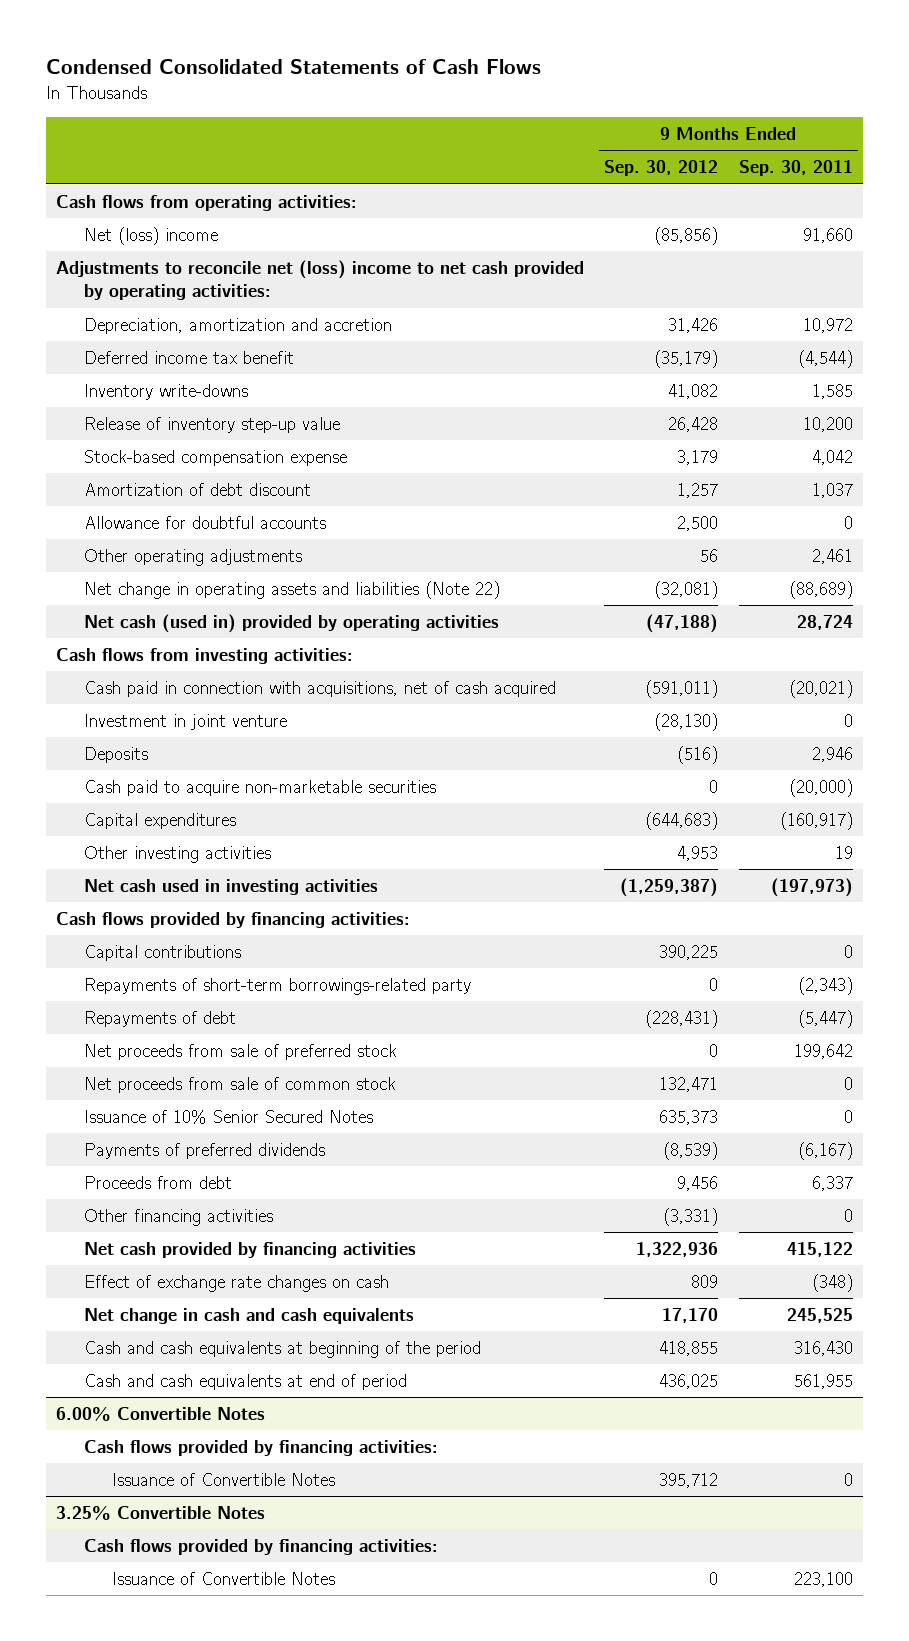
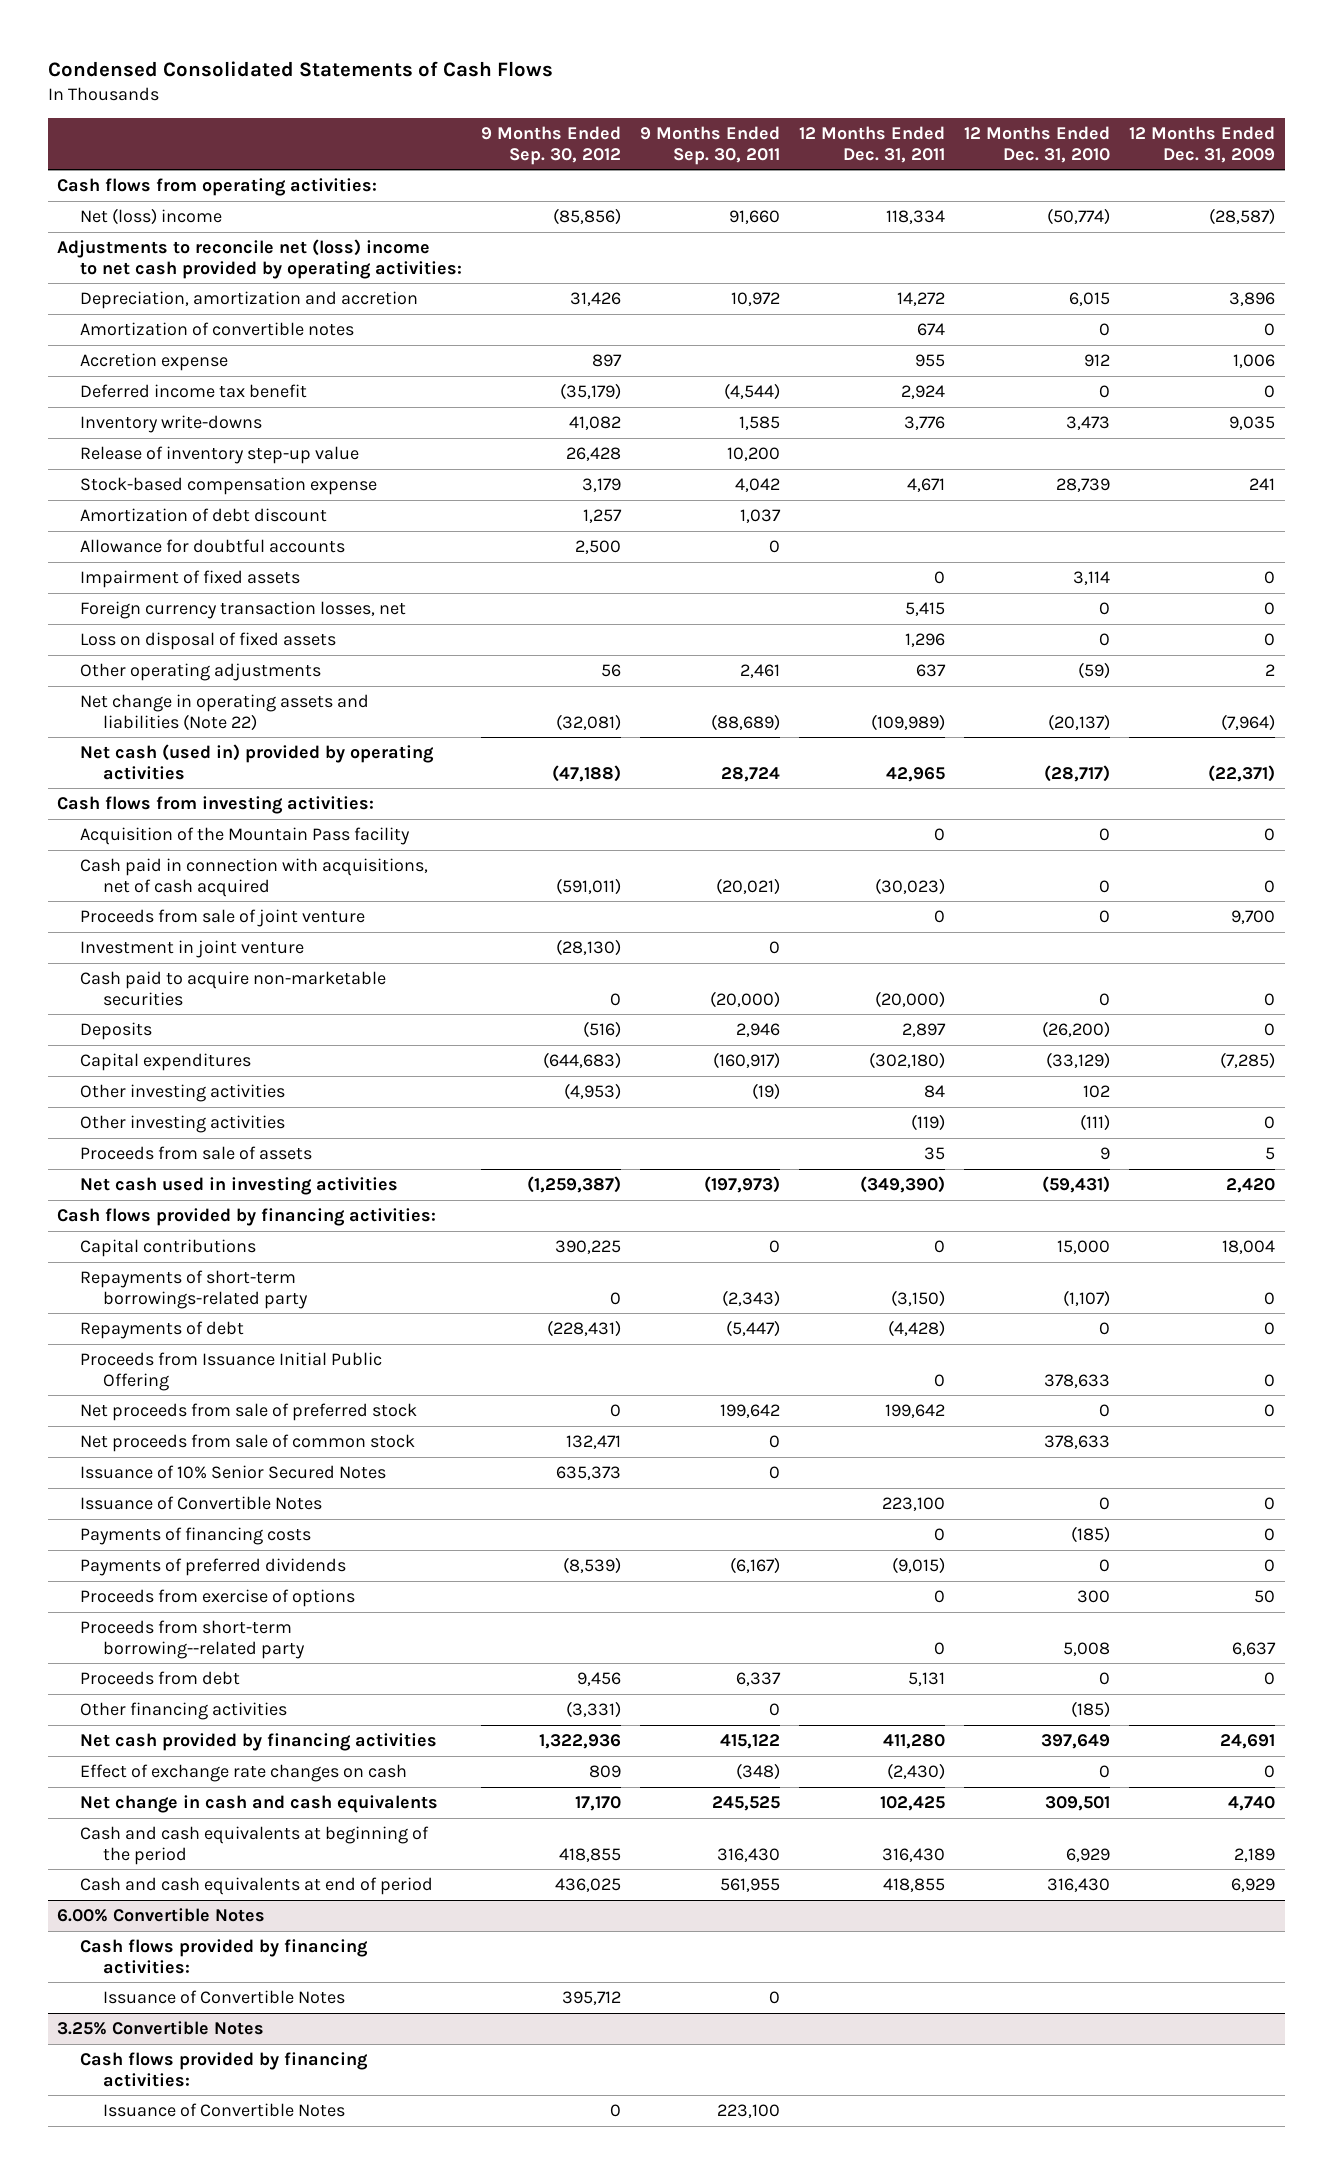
- | 9 Months Ended Sep. 30, 2012 | 9 Months Ended Sep. 30, 2011
+ | 9 Months Ended Sep. 30, 2012 | 9 Months Ended Sep. 30, 2011 | 12 Months Ended Dec. 31, 2011 | 12 Months Ended Dec. 31, 2010 | 12 Months Ended Dec. 31, 2009
+ Amortization of convertible notes | | | 674 | 0 | 0
+ Accretion expense | 897 | | 955 | 912 | 1,006
+ Impairment of fixed assets | | | 0 | 3,114 | 0
+ Foreign currency transaction losses, net | | | 5,415 | 0 | 0
+ Loss on disposal of fixed assets | | | 1,296 | 0 | 0
+ Acquisition of the Mountain Pass facility | | | 0 | 0 | 0
+ Proceeds from sale of joint venture | | | 0 | 0 | 9,700
moved down: Deposits | (516) | 2,946 | 2,897 | (26,200) | 0
- Other investing activities | 4,953 | 19
+ Other investing activities | (4,953) | (19) | 84 | 102 |
+ Other investing activities | | | (119) | (111) | 0
+ Proceeds from sale of assets | | | 35 | 9 | 5
+ Proceeds from Issuance Initial Public Offering | | | 0 | 378,633 | 0
+ Issuance of Convertible Notes | | | 223,100 | 0 | 0
+ Payments of financing costs | | | 0 | (185) | 0
+ Proceeds from exercise of options | | | 0 | 300 | 50
+ Proceeds from short-term borrowing--related party | | | 0 | 5,008 | 6,637

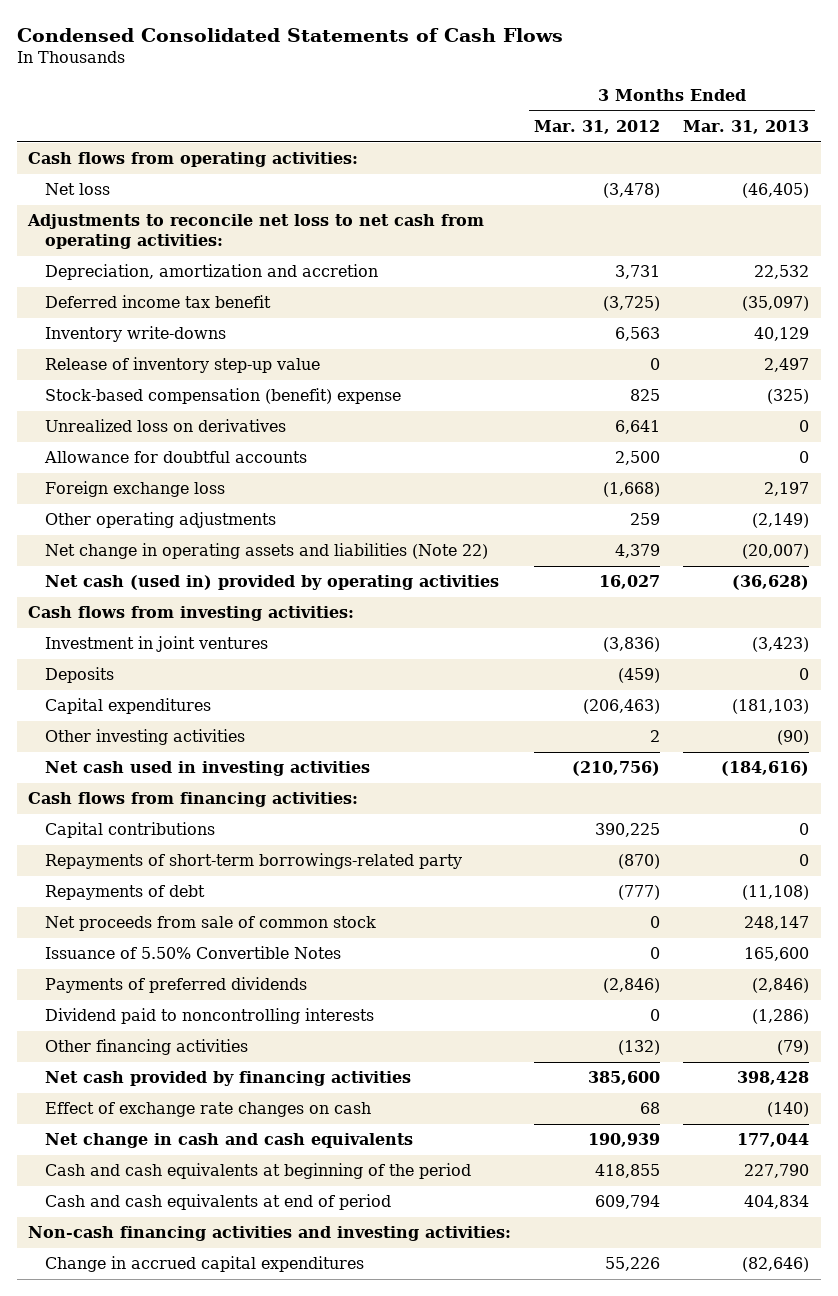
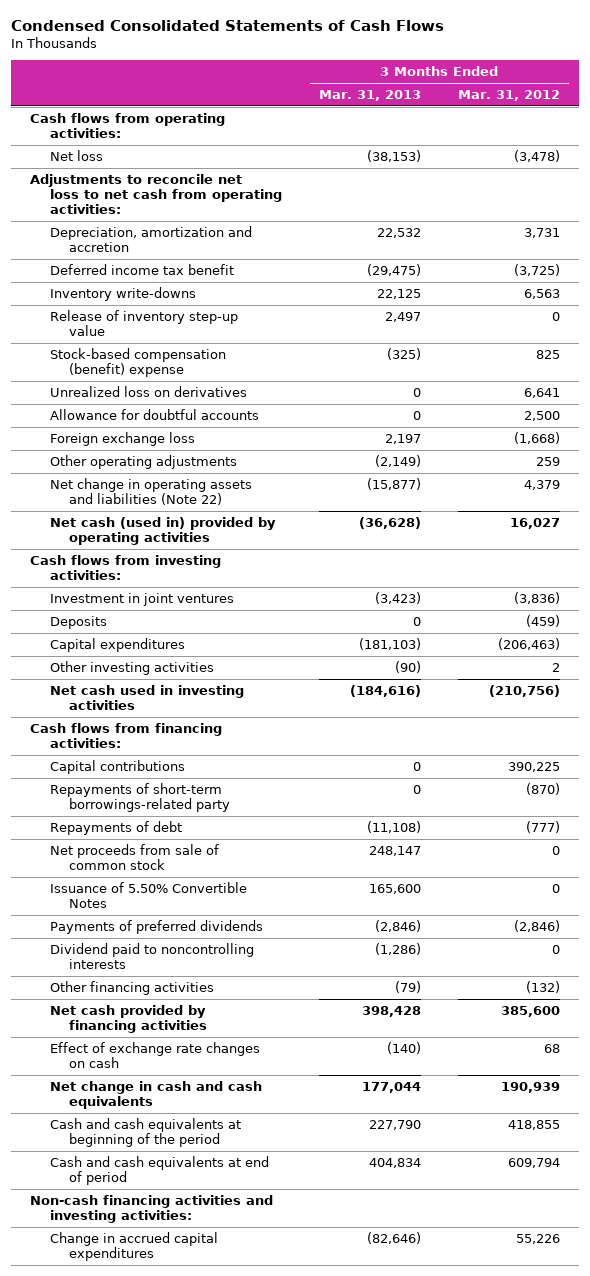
- | 3 Months Ended Mar. 31, 2012 | 3 Months Ended Mar. 31, 2013
+ | 3 Months Ended Mar. 31, 2013 | 3 Months Ended Mar. 31, 2012
- Net loss | (3,478) | (46,405)
+ Net loss | (38,153) | (3,478)
- Deferred income tax benefit | (3,725) | (35,097)
- Inventory write-downs | 6,563 | 40,129
+ Deferred income tax benefit | (29,475) | (3,725)
+ Inventory write-downs | 22,125 | 6,563
- Net change in operating assets and liabilities (Note 22) | 4,379 | (20,007)
+ Net change in operating assets and liabilities (Note 22) | (15,877) | 4,379

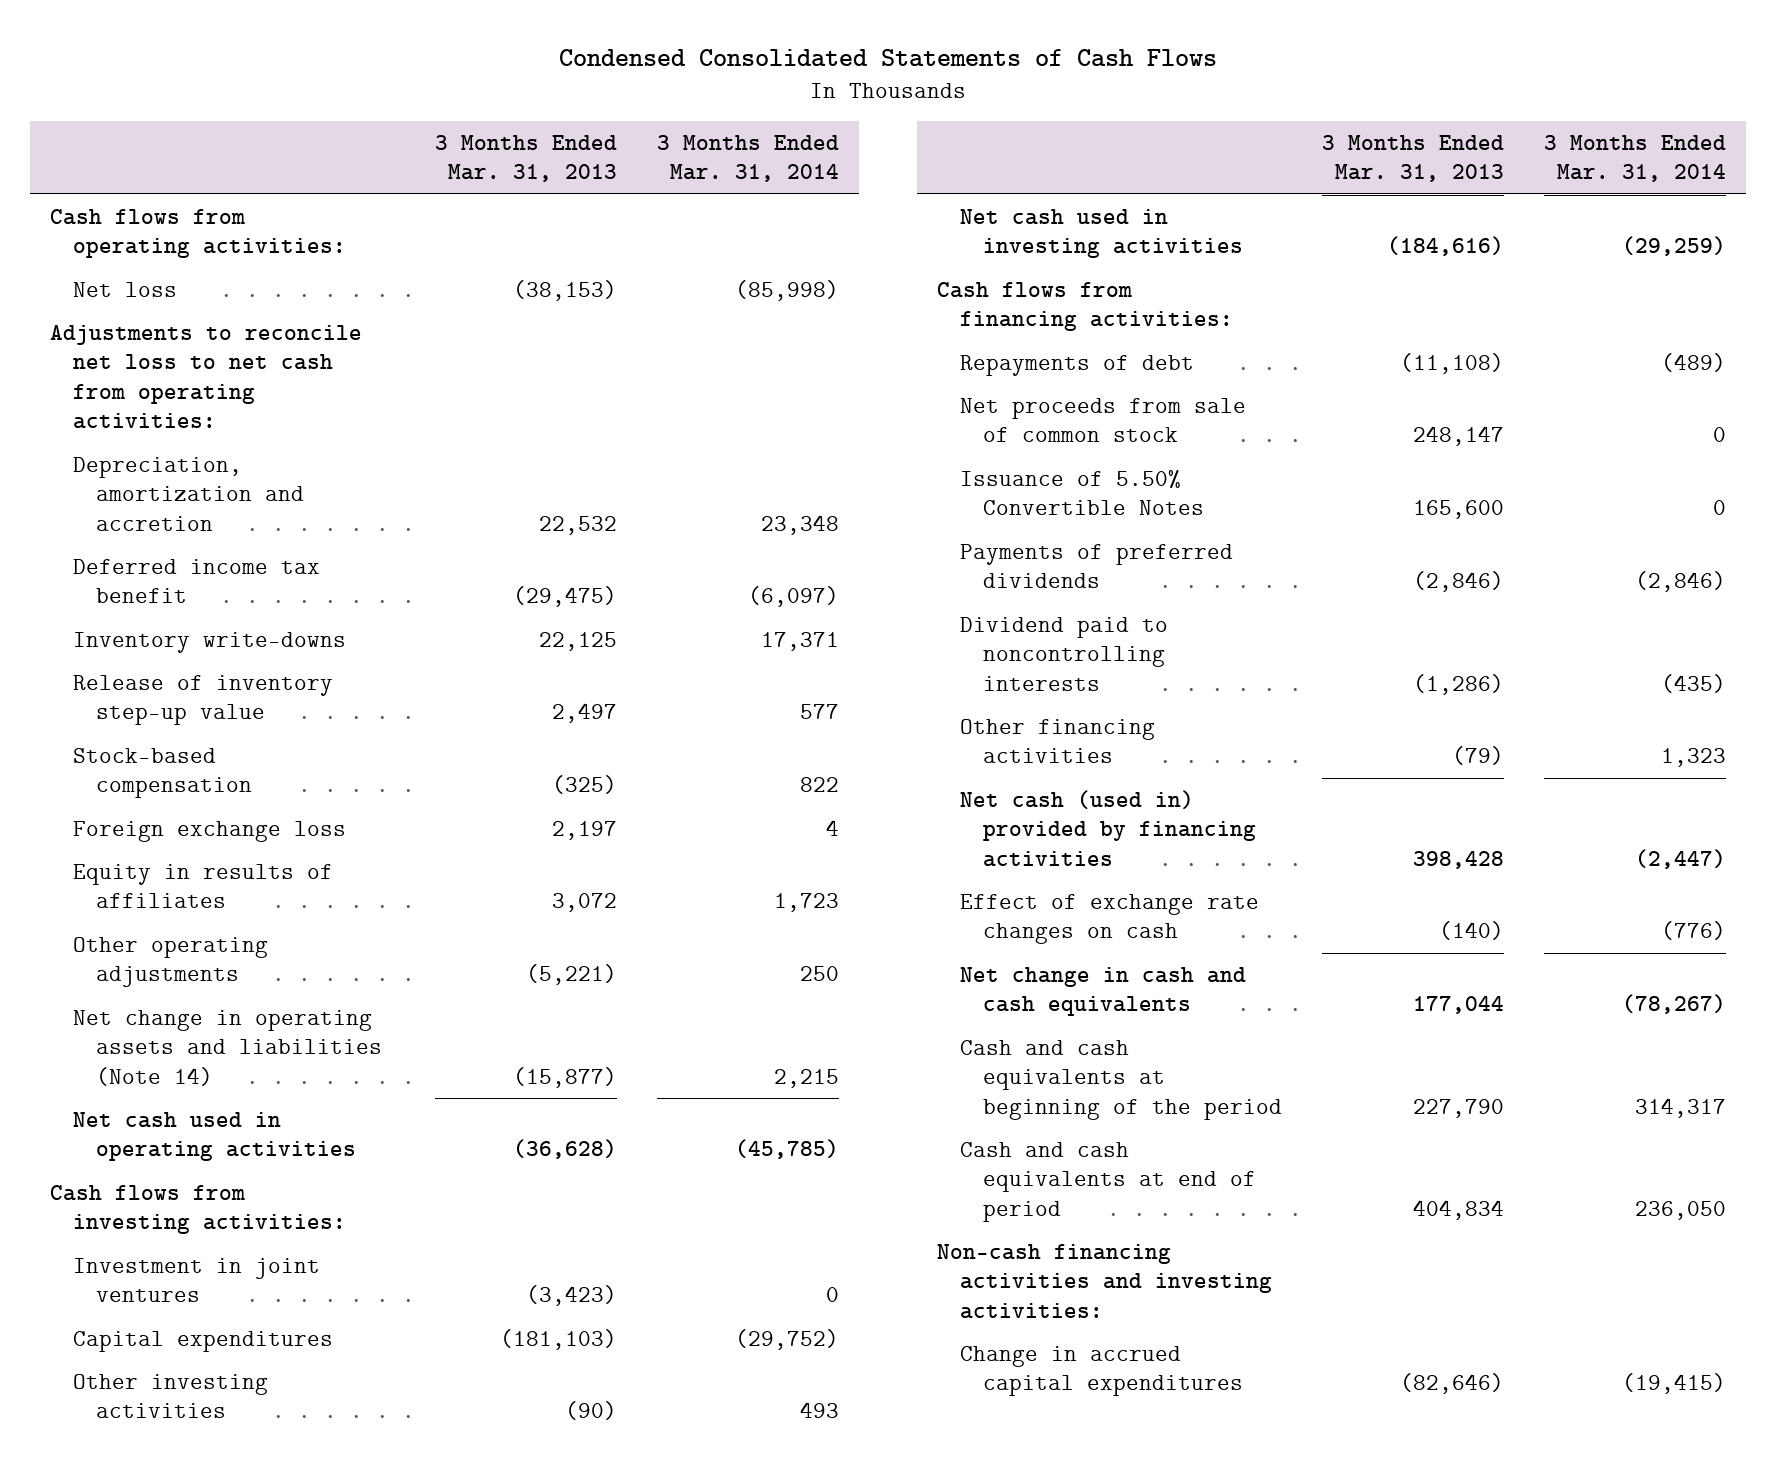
- | 3 Months Ended Mar. 31, 2013 | 3 Months Ended Mar. 31, 2012
+ | 3 Months Ended Mar. 31, 2013 | 3 Months Ended Mar. 31, 2014
- Stock-based compensation (benefit) expense | (325) | 825
- Unrealized loss on derivatives | 0 | 6,641
- Allowance for doubtful accounts | 0 | 2,500
+ Stock-based compensation | (325) | 822
- Other operating adjustments | (2,149) | 259
- Net change in operating assets and liabilities (Note 22) | (15,877) | 4,379
- Net cash (used in) provided by operating activities | (36,628) | 16,027
+ Equity in results of affiliates | 3,072 | 1,723
+ Other operating adjustments | (5,221) | 250
+ Net change in operating assets and liabilities (Note 14) | (15,877) | 2,215
+ Net cash used in operating activities | (36,628) | (45,785)
- Deposits | 0 | (459)
- Capital contributions | 0 | 390,225
- Repayments of short-term borrowings-related party | 0 | (870)
- Net cash provided by financing activities | 398,428 | 385,600
+ Net cash (used in) provided by financing activities | 398,428 | (2,447)

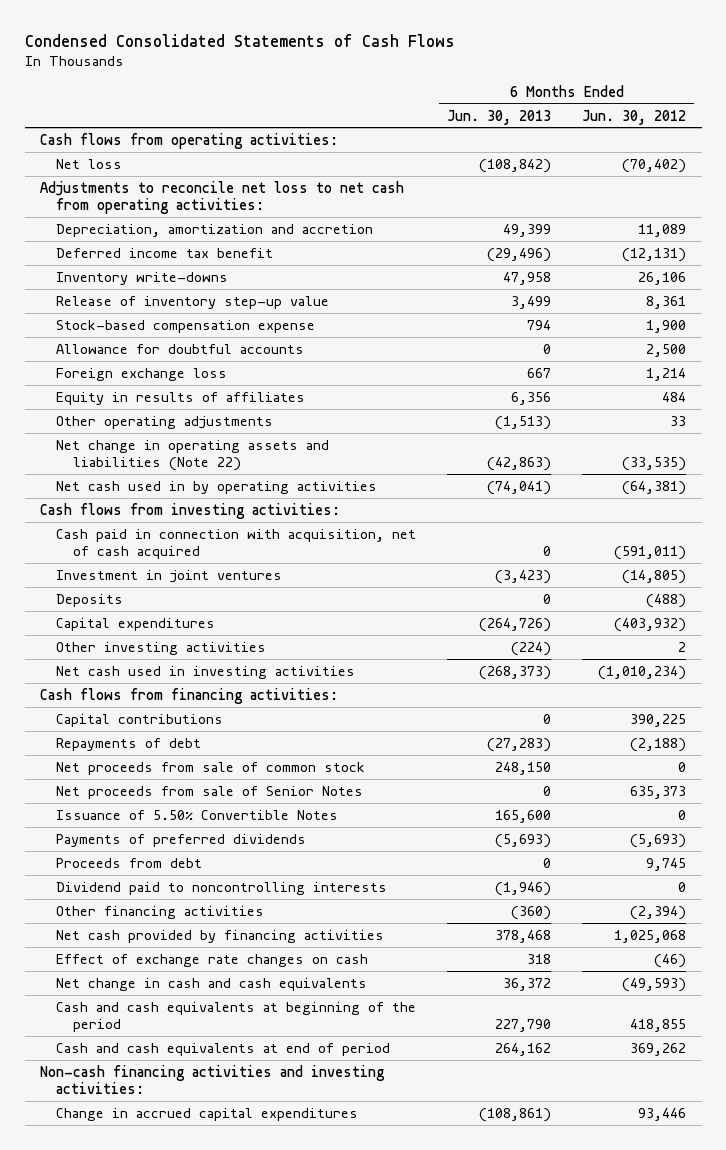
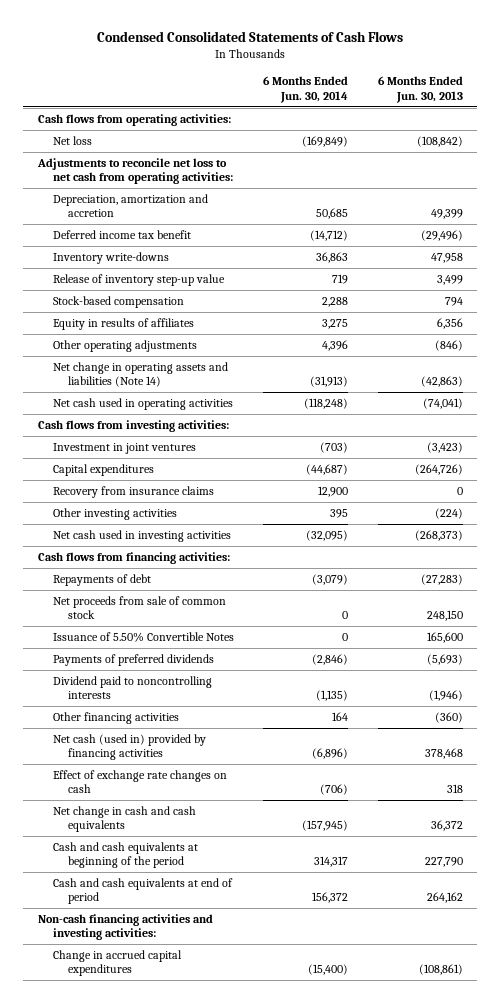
- | 6 Months Ended Jun. 30, 2013 | 6 Months Ended Jun. 30, 2012
+ | 6 Months Ended Jun. 30, 2014 | 6 Months Ended Jun. 30, 2013
- Stock-based compensation expense | 794 | 1,900
- Allowance for doubtful accounts | 0 | 2,500
- Foreign exchange loss | 667 | 1,214
+ Stock-based compensation | 2,288 | 794
- Other operating adjustments | (1,513) | 33
- Net change in operating assets and liabilities (Note 22) | (42,863) | (33,535)
- Net cash used in by operating activities | (74,041) | (64,381)
+ Other operating adjustments | 4,396 | (846)
+ Net change in operating assets and liabilities (Note 14) | (31,913) | (42,863)
+ Net cash used in operating activities | (118,248) | (74,041)
- Cash paid in connection with acquisition, net of cash acquired | 0 | (591,011)
- Deposits | 0 | (488)
+ Recovery from insurance claims | 12,900 | 0
- Capital contributions | 0 | 390,225
- Net proceeds from sale of Senior Notes | 0 | 635,373
- Proceeds from debt | 0 | 9,745
- Net cash provided by financing activities | 378,468 | 1,025,068
+ Net cash (used in) provided by financing activities | (6,896) | 378,468

